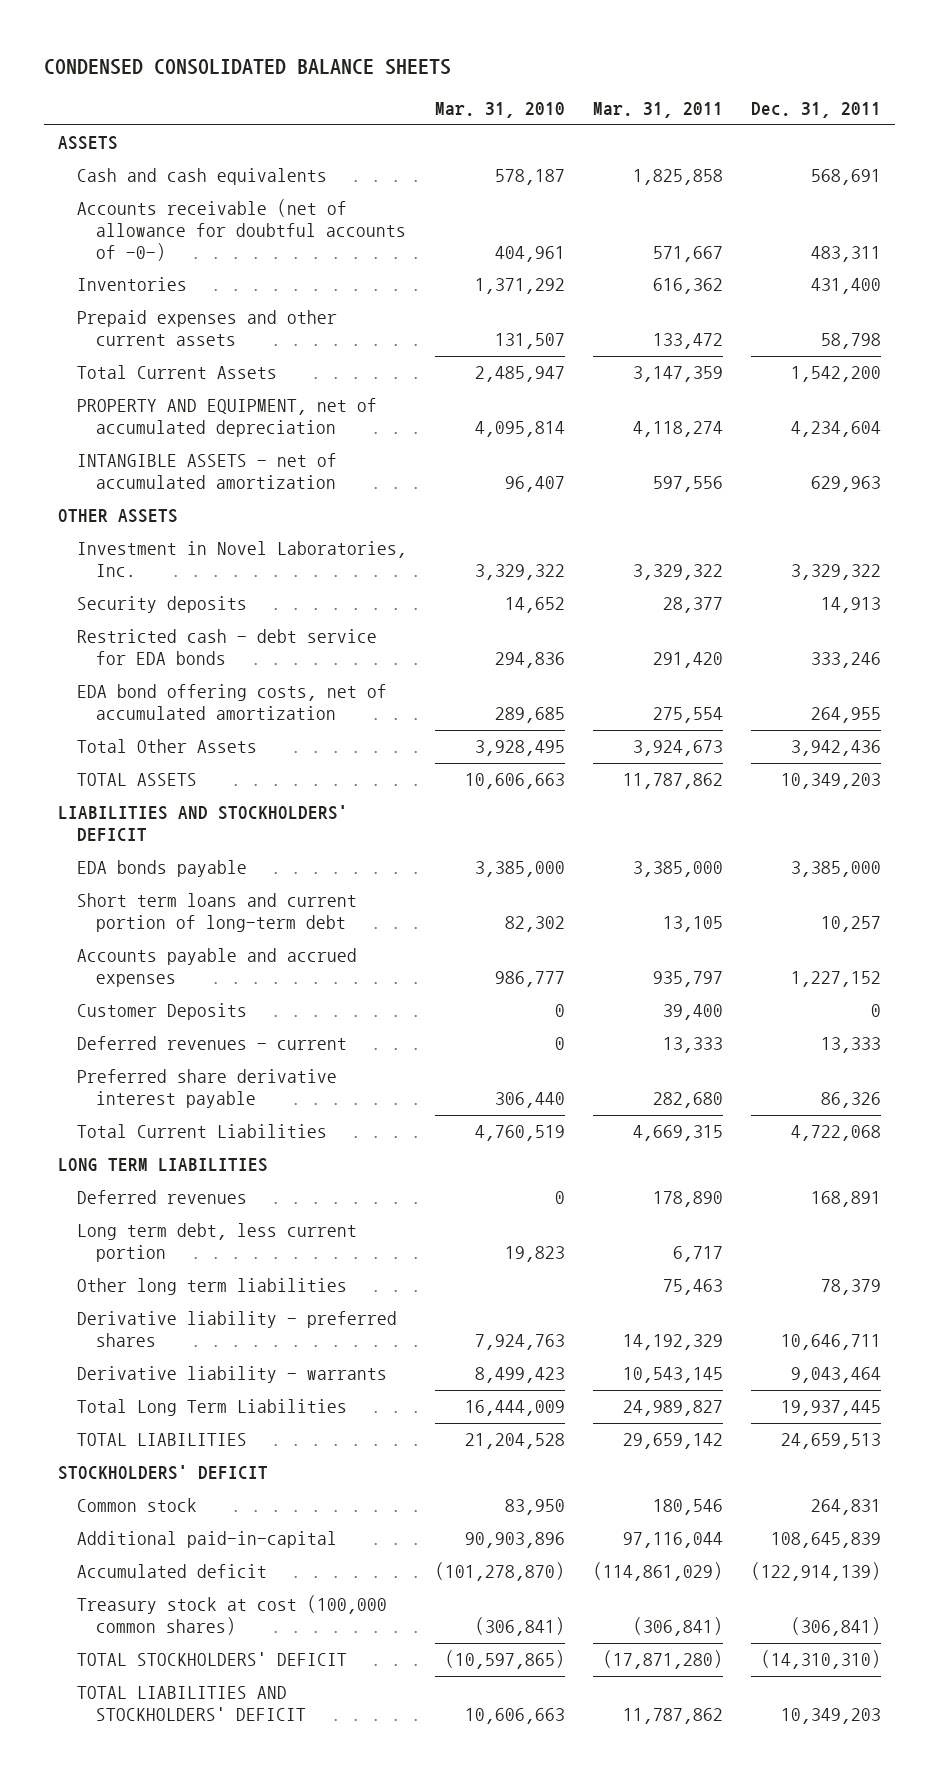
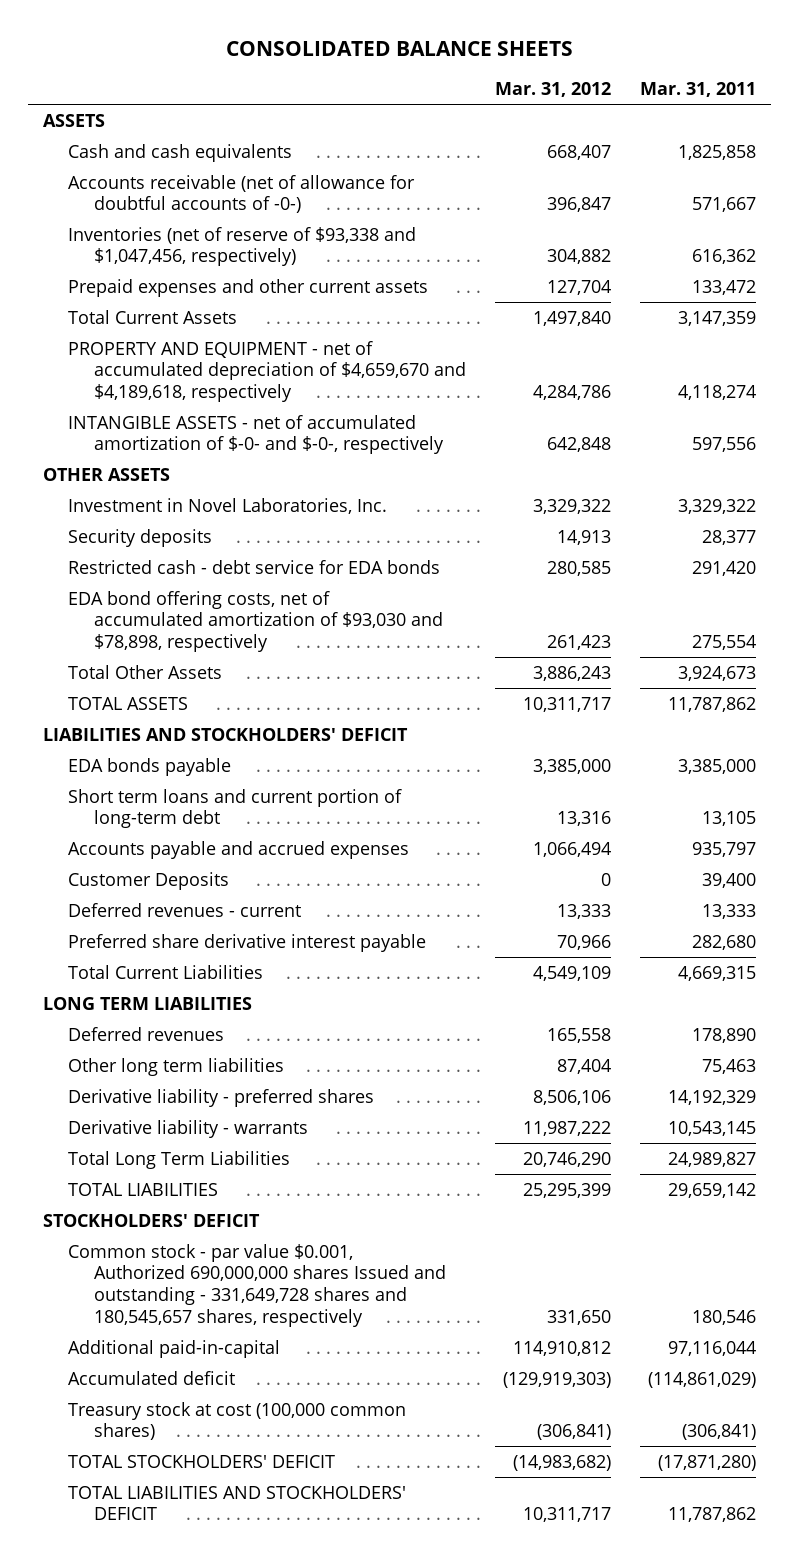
- CONDENSED CONSOLIDATED BALANCE SHEETS
+ CONSOLIDATED BALANCE SHEETS
- | Mar. 31, 2010 | Mar. 31, 2011 | Dec. 31, 2011
+ | Mar. 31, 2012 | Mar. 31, 2011
- Inventories | 1,371,292 | 616,362 | 431,400
+ Inventories (net of reserve of $93,338 and $1,047,456, respectively) | 304,882 | 616,362
- PROPERTY AND EQUIPMENT, net of accumulated depreciation | 4,095,814 | 4,118,274 | 4,234,604
- INTANGIBLE ASSETS - net of accumulated amortization | 96,407 | 597,556 | 629,963
+ PROPERTY AND EQUIPMENT - net of accumulated depreciation of $4,659,670 and $4,189,618, respectively | 4,284,786 | 4,118,274
+ INTANGIBLE ASSETS - net of accumulated amortization of $-0- and $-0-, respectively | 642,848 | 597,556
- EDA bond offering costs, net of accumulated amortization | 289,685 | 275,554 | 264,955
+ EDA bond offering costs, net of accumulated amortization of $93,030 and $78,898, respectively | 261,423 | 275,554
- Long term debt, less current portion | 19,823 | 6,717 |
- Common stock | 83,950 | 180,546 | 264,831
+ Common stock - par value $0.001, Authorized 690,000,000 shares Issued and outstanding - 331,649,728 shares and 180,545,657 shares, respectively | 331,650 | 180,546

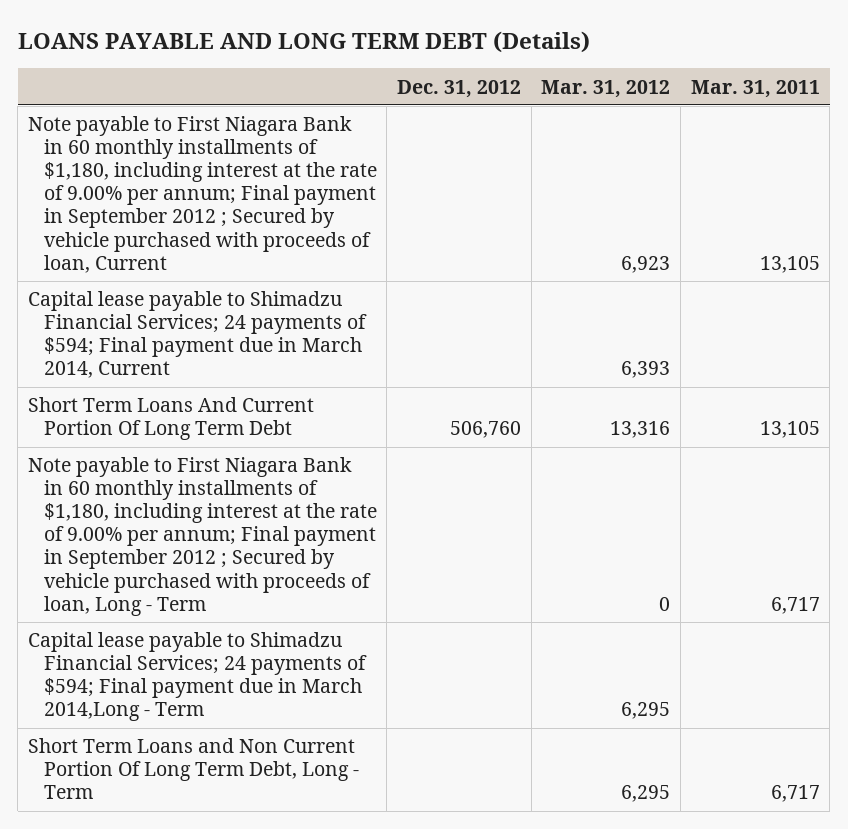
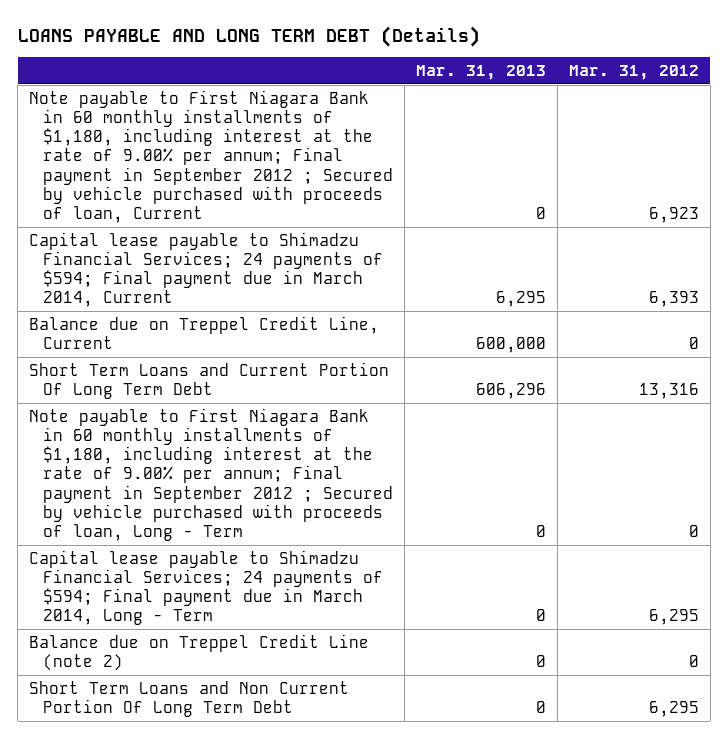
- | Dec. 31, 2012 | Mar. 31, 2012 | Mar. 31, 2011
+ | Mar. 31, 2013 | Mar. 31, 2012
- Short Term Loans And Current Portion Of Long Term Debt | 506,760 | 13,316 | 13,105
+ Balance due on Treppel Credit Line, Current | 600,000 | 0
+ Short Term Loans and Current Portion Of Long Term Debt | 606,296 | 13,316
- Capital lease payable to Shimadzu Financial Services; 24 payments of $594; Final payment due in March 2014,Long - Term | | 6,295 |
- Short Term Loans and Non Current Portion Of Long Term Debt, Long - Term | | 6,295 | 6,717
+ Capital lease payable to Shimadzu Financial Services; 24 payments of $594; Final payment due in March 2014, Long - Term | 0 | 6,295
+ Balance due on Treppel Credit Line (note 2) | 0 | 0
+ Short Term Loans and Non Current Portion Of Long Term Debt | 0 | 6,295

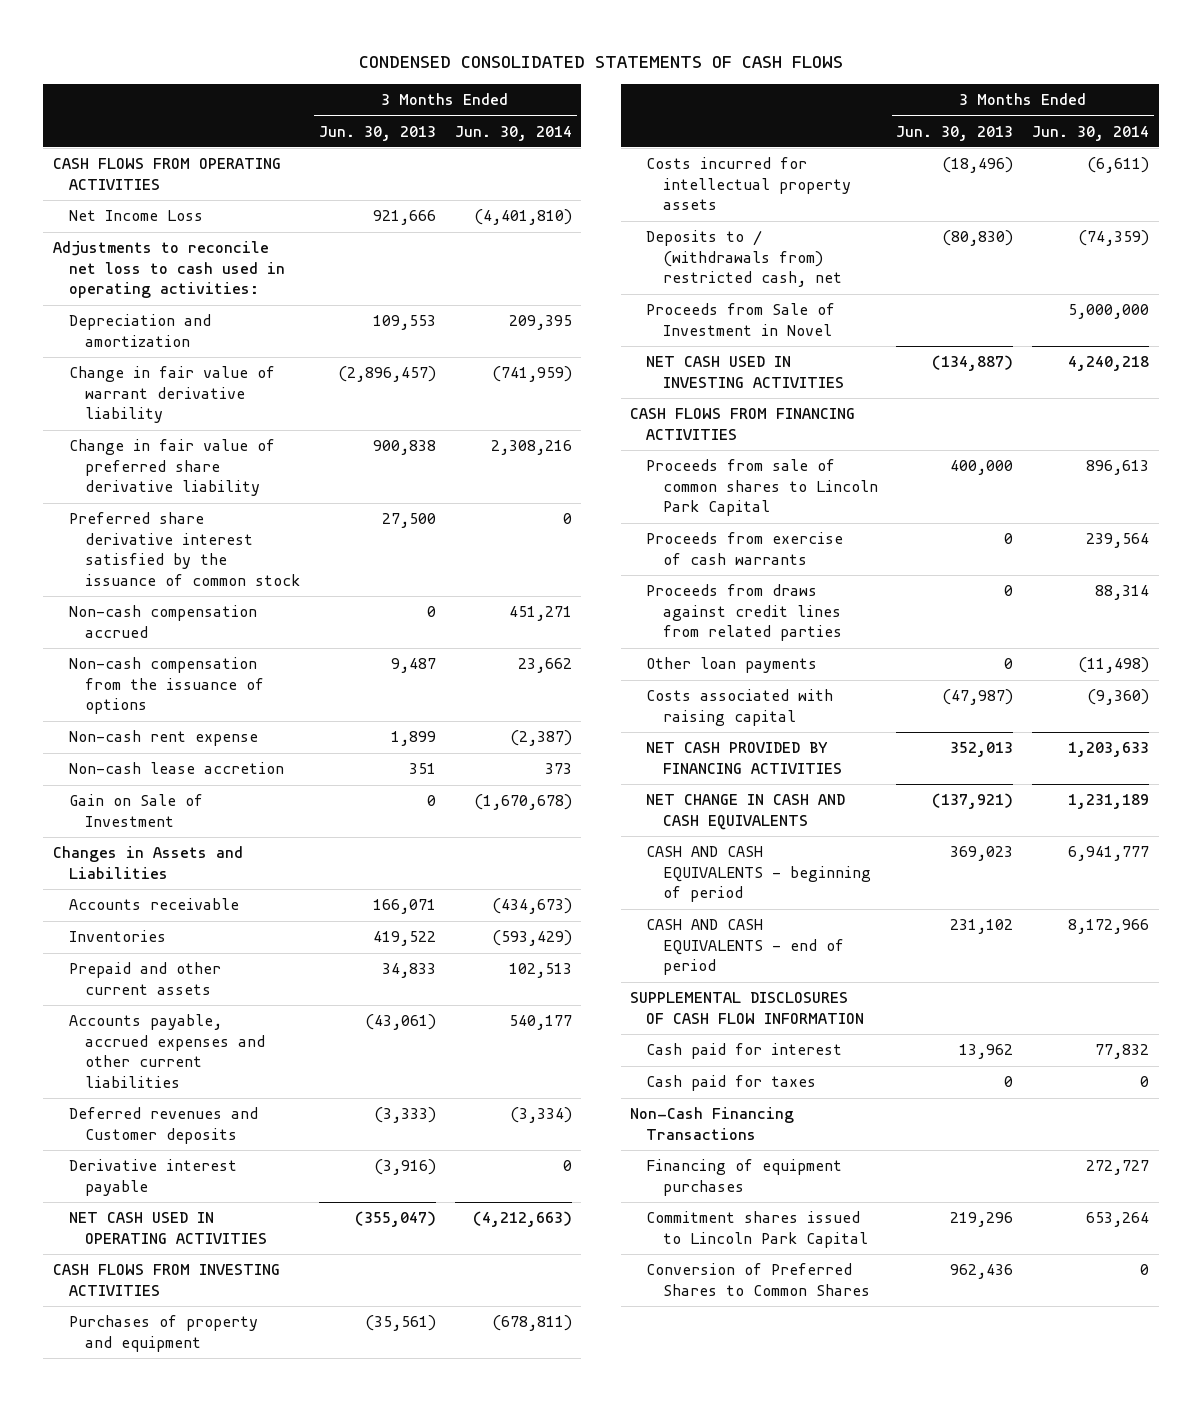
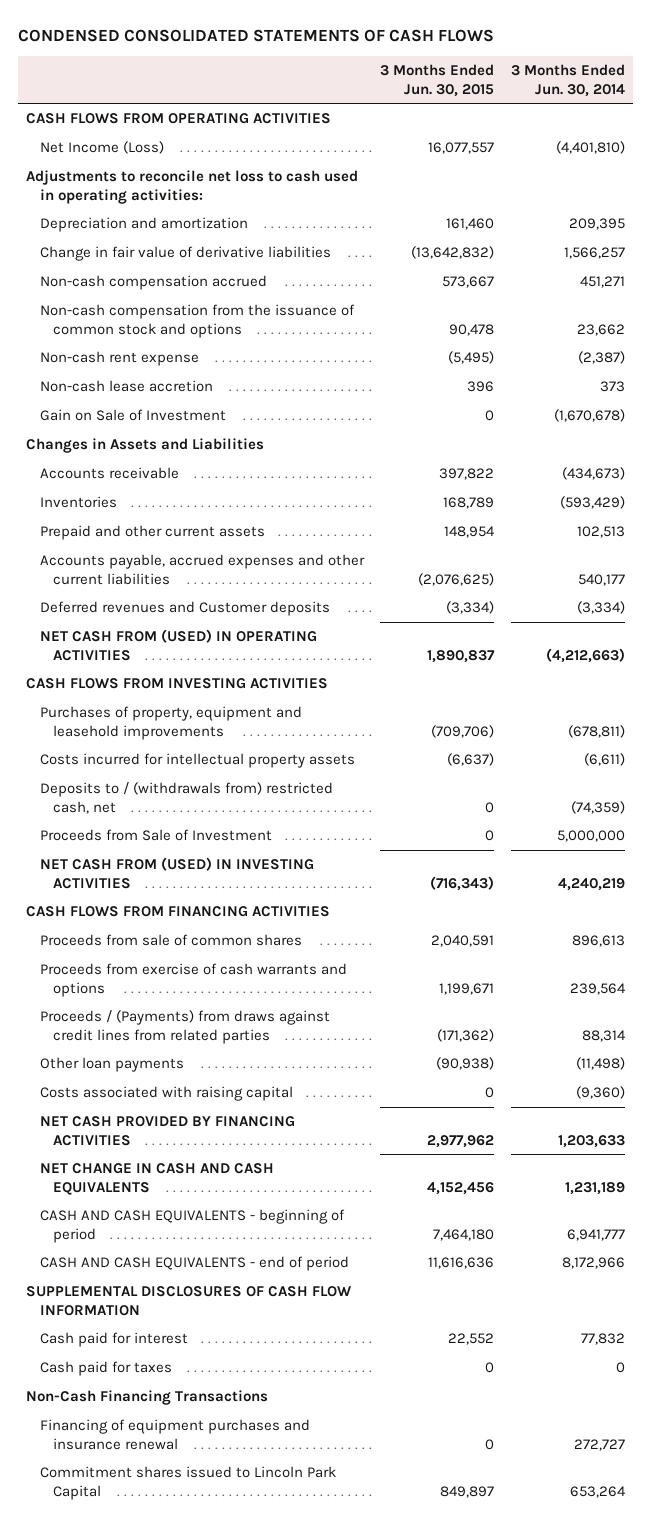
- | 3 Months Ended Jun. 30, 2013 | 3 Months Ended Jun. 30, 2014
+ | 3 Months Ended Jun. 30, 2015 | 3 Months Ended Jun. 30, 2014
- Net Income Loss | 921,666 | (4,401,810)
+ Net Income (Loss) | 16,077,557 | (4,401,810)
- Change in fair value of warrant derivative liability | (2,896,457) | (741,959)
- Change in fair value of preferred share derivative liability | 900,838 | 2,308,216
- Preferred share derivative interest satisfied by the issuance of common stock | 27,500 | 0
+ Change in fair value of derivative liabilities | (13,642,832) | 1,566,257
- Non-cash compensation from the issuance of options | 9,487 | 23,662
+ Non-cash compensation from the issuance of common stock and options | 90,478 | 23,662
- Derivative interest payable | (3,916) | 0
- NET CASH USED IN OPERATING ACTIVITIES | (355,047) | (4,212,663)
+ NET CASH FROM (USED) IN OPERATING ACTIVITIES | 1,890,837 | (4,212,663)
- Purchases of property and equipment | (35,561) | (678,811)
+ Purchases of property, equipment and leasehold improvements | (709,706) | (678,811)
- Proceeds from Sale of Investment in Novel | | 5,000,000
- NET CASH USED IN INVESTING ACTIVITIES | (134,887) | 4,240,218
+ Proceeds from Sale of Investment | 0 | 5,000,000
+ NET CASH FROM (USED) IN INVESTING ACTIVITIES | (716,343) | 4,240,219
- Proceeds from sale of common shares to Lincoln Park Capital | 400,000 | 896,613
- Proceeds from exercise of cash warrants | 0 | 239,564
- Proceeds from draws against credit lines from related parties | 0 | 88,314
+ Proceeds from sale of common shares | 2,040,591 | 896,613
+ Proceeds from exercise of cash warrants and options | 1,199,671 | 239,564
+ Proceeds / (Payments) from draws against credit lines from related parties | (171,362) | 88,314
- Financing of equipment purchases | | 272,727
+ Financing of equipment purchases and insurance renewal | 0 | 272,727
- Conversion of Preferred Shares to Common Shares | 962,436 | 0

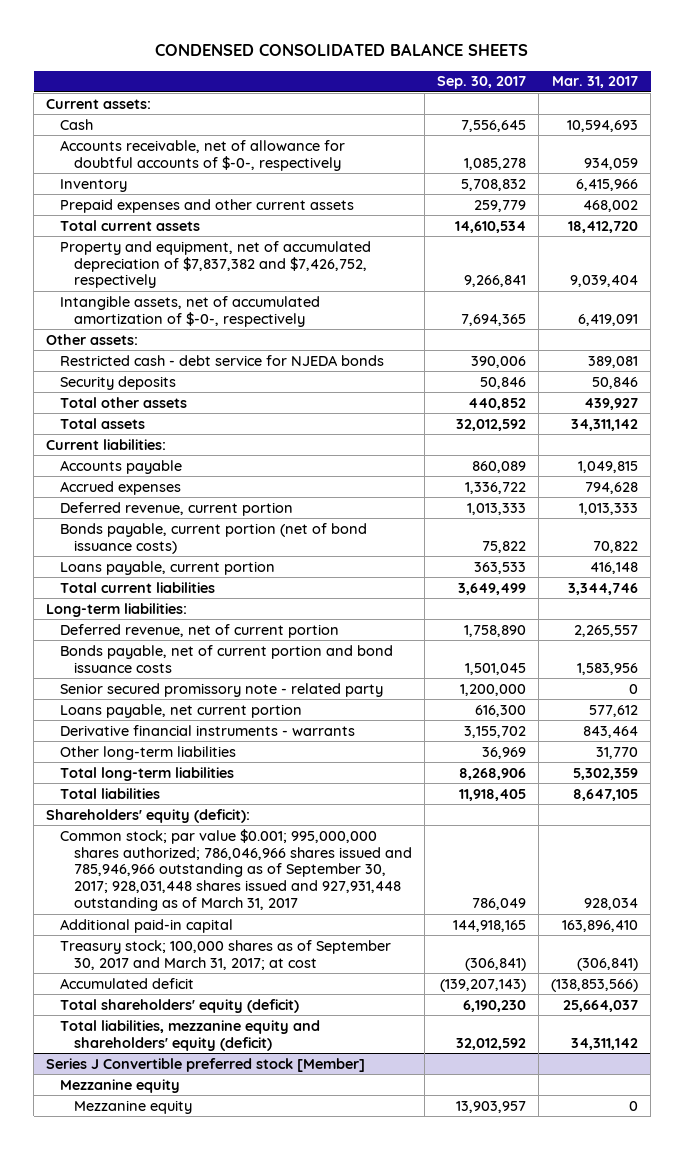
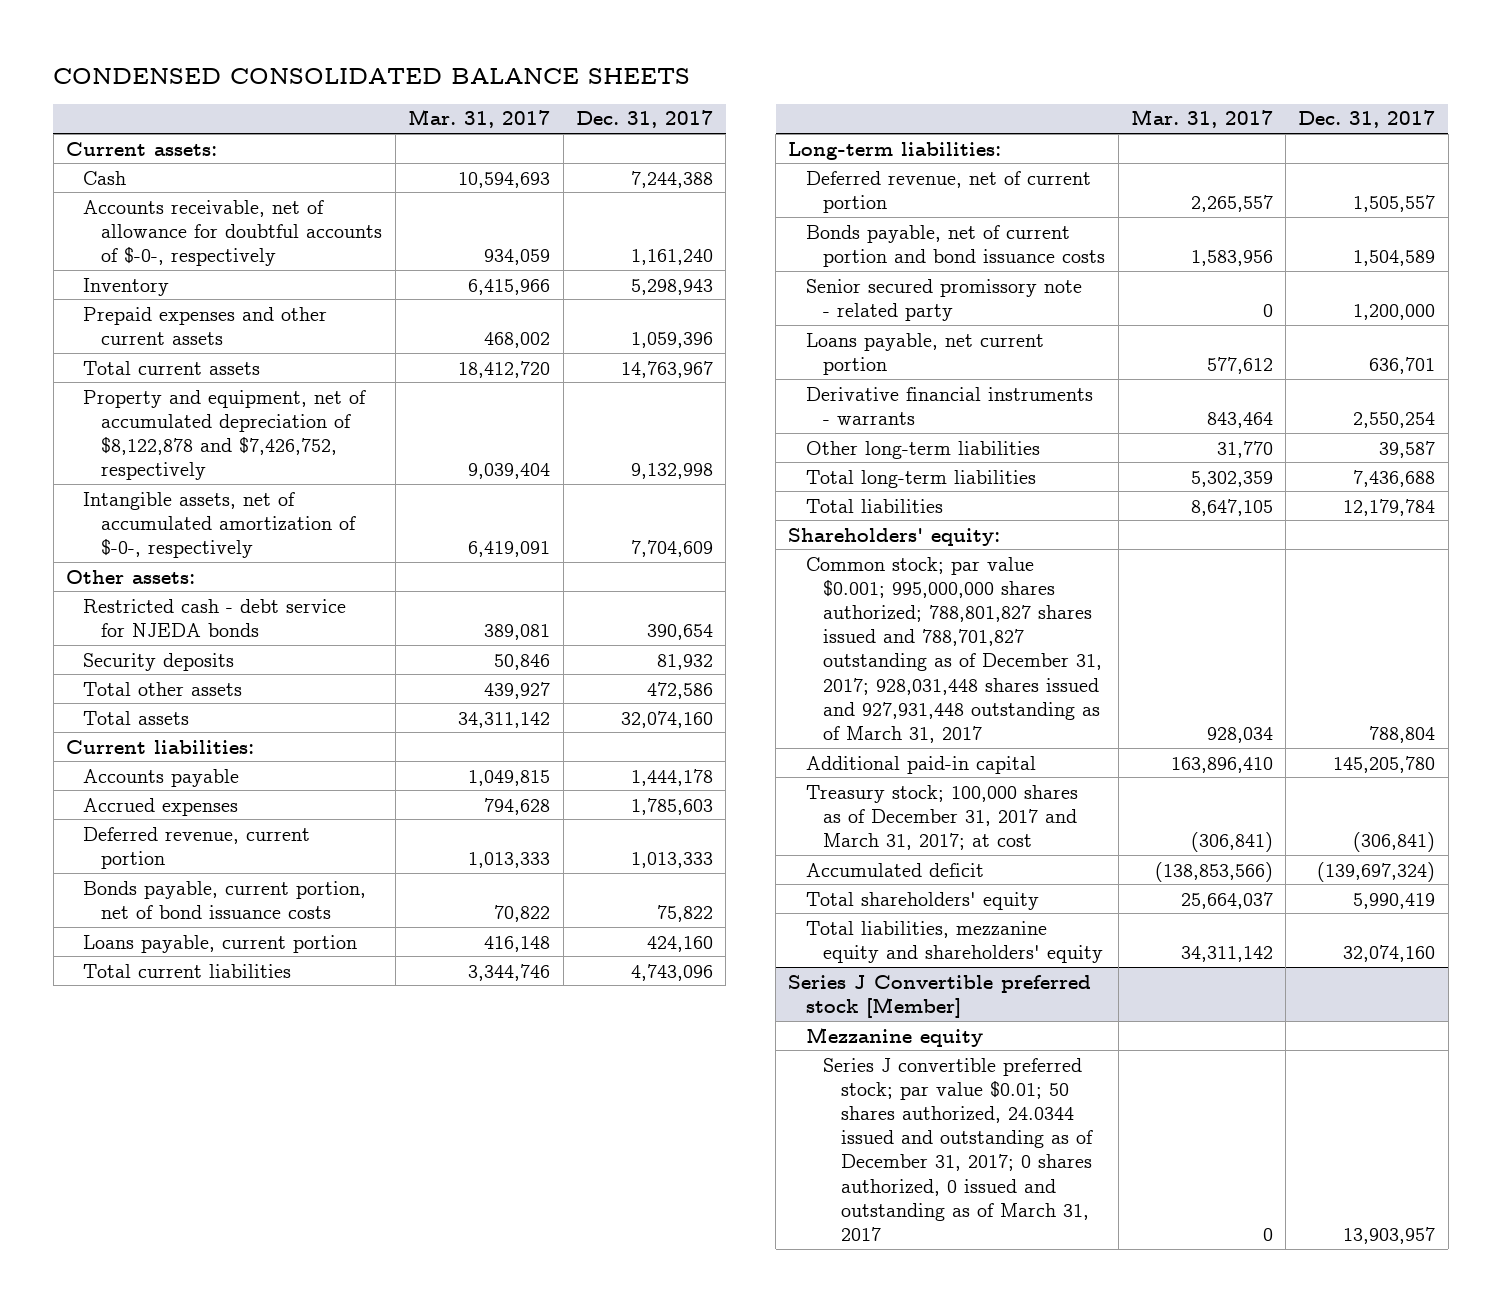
- | Sep. 30, 2017 | Mar. 31, 2017
+ | Mar. 31, 2017 | Dec. 31, 2017
- Property and equipment, net of accumulated depreciation of $7,837,382 and $7,426,752, respectively | 9,266,841 | 9,039,404
+ Property and equipment, net of accumulated depreciation of $8,122,878 and $7,426,752, respectively | 9,039,404 | 9,132,998
- Bonds payable, current portion (net of bond issuance costs) | 75,822 | 70,822
+ Bonds payable, current portion, net of bond issuance costs | 70,822 | 75,822
- Shareholders' equity (deficit):
- Common stock; par value $0.001; 995,000,000 shares authorized; 786,046,966 shares issued and 785,946,966 outstanding as of September 30, 2017; 928,031,448 shares issued and 927,931,448 outstanding as of March 31, 2017 | 786,049 | 928,034
+ Shareholders' equity:
+ Common stock; par value $0.001; 995,000,000 shares authorized; 788,801,827 shares issued and 788,701,827 outstanding as of December 31, 2017; 928,031,448 shares issued and 927,931,448 outstanding as of March 31, 2017 | 928,034 | 788,804
- Treasury stock; 100,000 shares as of September 30, 2017 and March 31, 2017; at cost | (306,841) | (306,841)
+ Treasury stock; 100,000 shares as of December 31, 2017 and March 31, 2017; at cost | (306,841) | (306,841)
- Total shareholders' equity (deficit) | 6,190,230 | 25,664,037
- Total liabilities, mezzanine equity and shareholders' equity (deficit) | 32,012,592 | 34,311,142
+ Total shareholders' equity | 25,664,037 | 5,990,419
+ Total liabilities, mezzanine equity and shareholders' equity | 34,311,142 | 32,074,160
@ Series J Convertible preferred stock [Member]
- Mezzanine equity | 13,903,957 | 0
+ Series J convertible preferred stock; par value $0.01; 50 shares authorized, 24.0344 issued and outstanding as of December 31, 2017; 0 shares authorized, 0 issued and outstanding as of March 31, 2017 | 0 | 13,903,957

